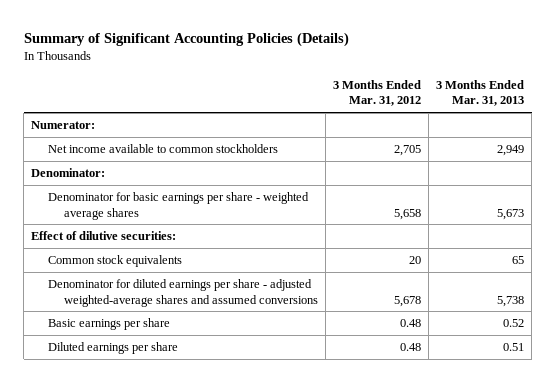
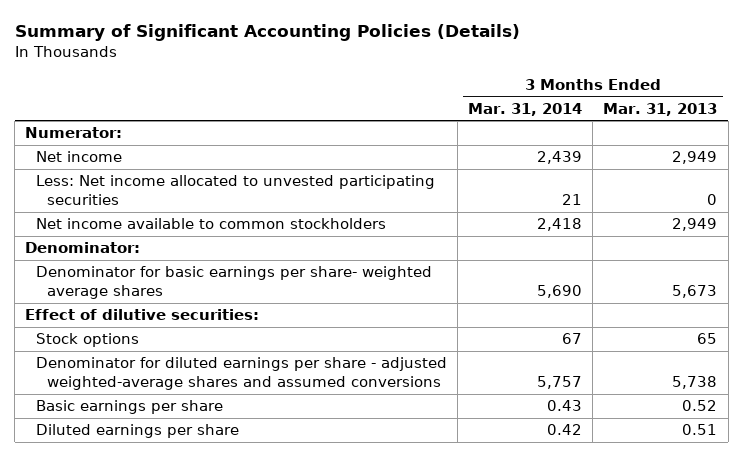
- | 3 Months Ended Mar. 31, 2012 | 3 Months Ended Mar. 31, 2013
+ | 3 Months Ended Mar. 31, 2014 | 3 Months Ended Mar. 31, 2013
+ Net income | 2,439 | 2,949
+ Less: Net income allocated to unvested participating securities | 21 | 0
- Denominator for basic earnings per share - weighted average shares | 5,658 | 5,673
+ Denominator for basic earnings per share- weighted average shares | 5,690 | 5,673
- Common stock equivalents | 20 | 65
+ Stock options | 67 | 65

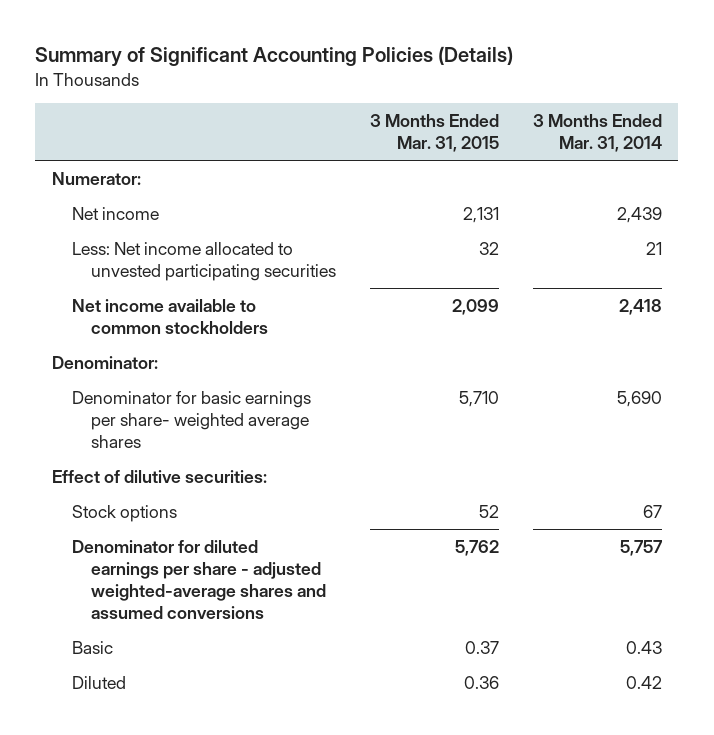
- | 3 Months Ended Mar. 31, 2014 | 3 Months Ended Mar. 31, 2013
+ | 3 Months Ended Mar. 31, 2015 | 3 Months Ended Mar. 31, 2014
- Basic earnings per share | 0.43 | 0.52
- Diluted earnings per share | 0.42 | 0.51
+ Basic | 0.37 | 0.43
+ Diluted | 0.36 | 0.42

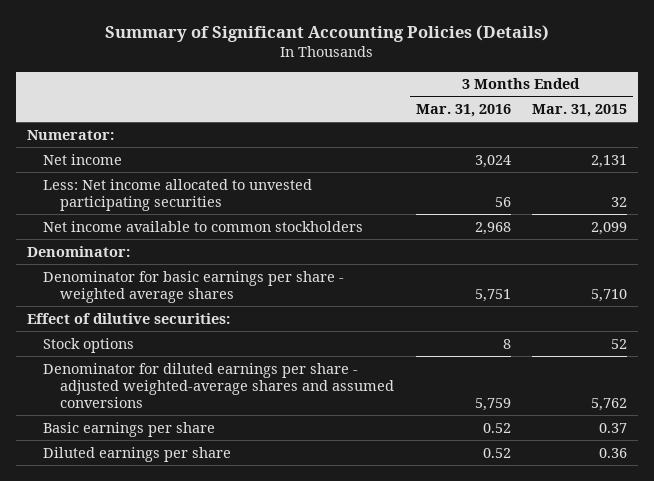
- | 3 Months Ended Mar. 31, 2015 | 3 Months Ended Mar. 31, 2014
+ | 3 Months Ended Mar. 31, 2016 | 3 Months Ended Mar. 31, 2015
- Denominator for basic earnings per share- weighted average shares | 5,710 | 5,690
+ Denominator for basic earnings per share - weighted average shares | 5,751 | 5,710
- Basic | 0.37 | 0.43
- Diluted | 0.36 | 0.42
+ Basic earnings per share | 0.52 | 0.37
+ Diluted earnings per share | 0.52 | 0.36

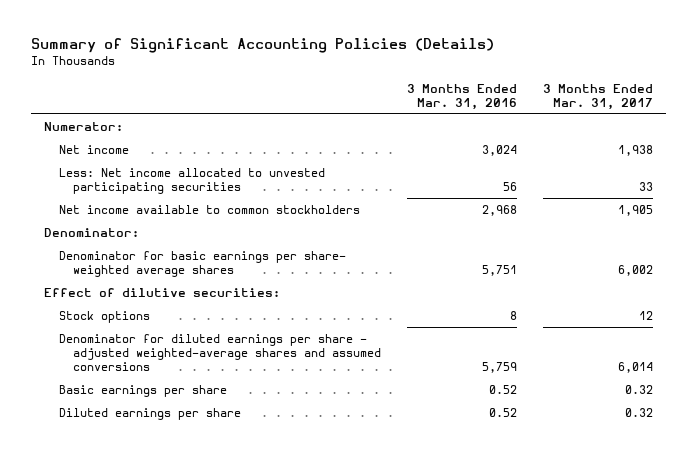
- | 3 Months Ended Mar. 31, 2016 | 3 Months Ended Mar. 31, 2015
+ | 3 Months Ended Mar. 31, 2016 | 3 Months Ended Mar. 31, 2017
- Denominator for basic earnings per share - weighted average shares | 5,751 | 5,710
+ Denominator for basic earnings per share- weighted average shares | 5,751 | 6,002

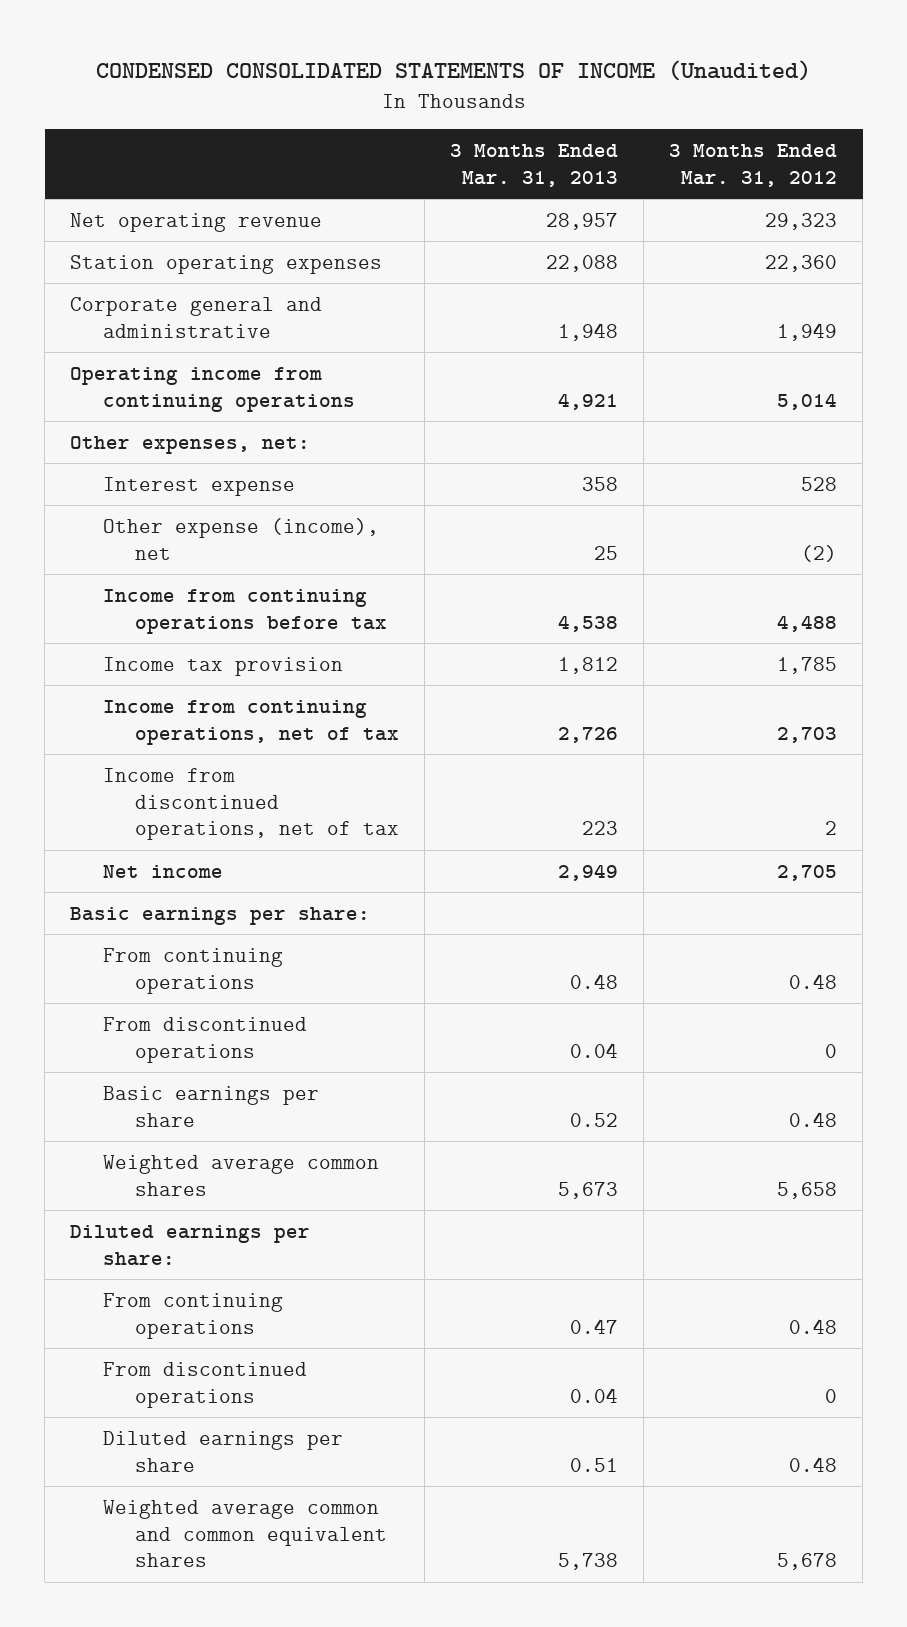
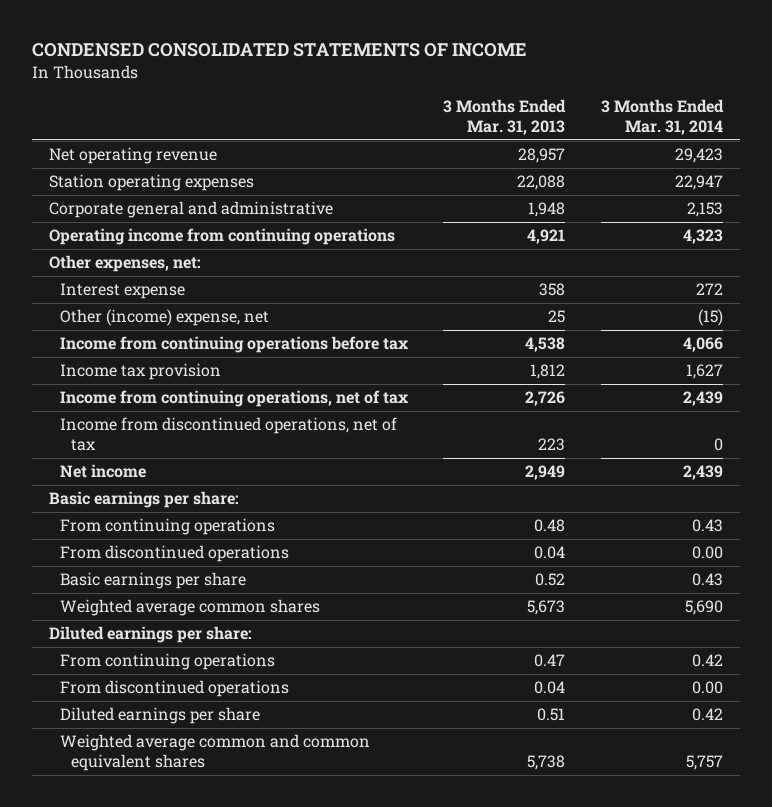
- CONDENSED CONSOLIDATED STATEMENTS OF INCOME (Unaudited)
+ CONDENSED CONSOLIDATED STATEMENTS OF INCOME
- | 3 Months Ended Mar. 31, 2013 | 3 Months Ended Mar. 31, 2012
+ | 3 Months Ended Mar. 31, 2013 | 3 Months Ended Mar. 31, 2014
- Other expense (income), net | 25 | (2)
+ Other (income) expense, net | 25 | (15)

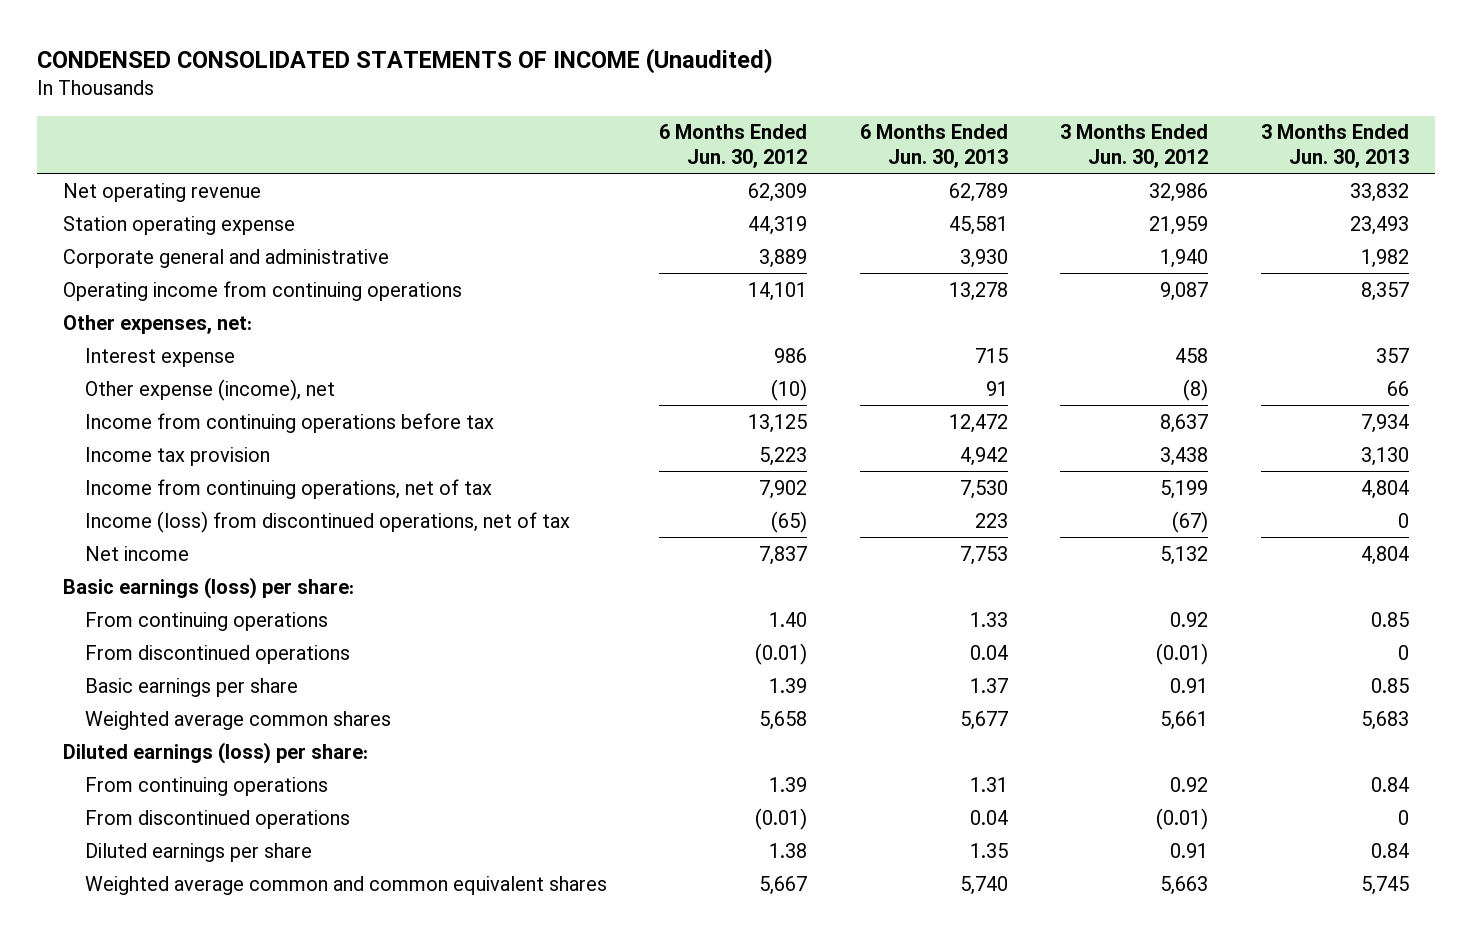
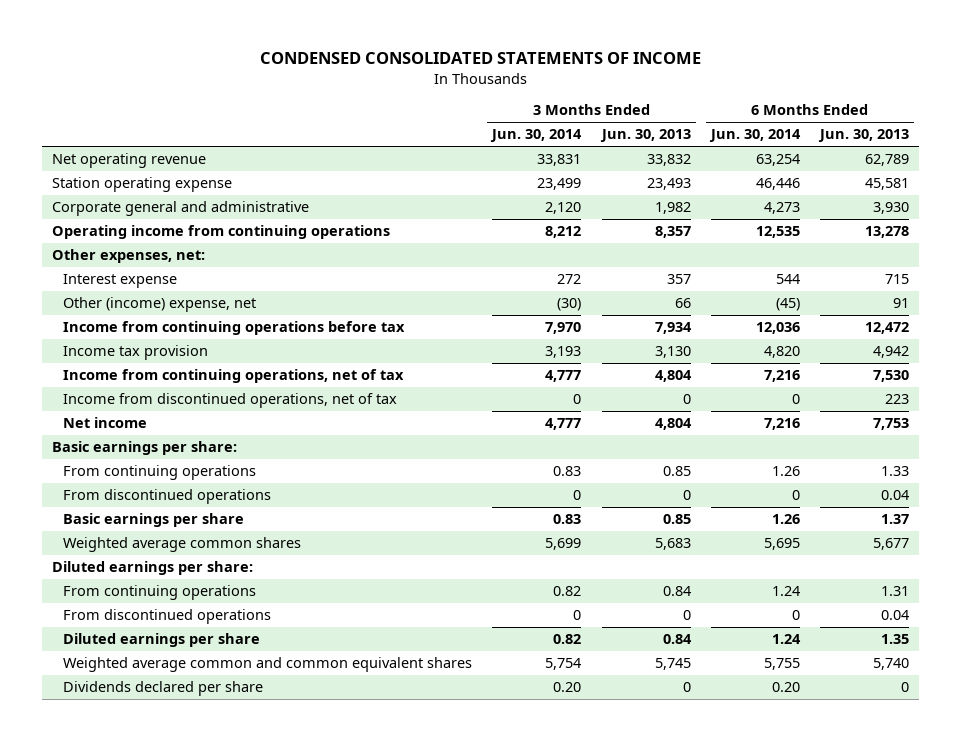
- CONDENSED CONSOLIDATED STATEMENTS OF INCOME (Unaudited)
+ CONDENSED CONSOLIDATED STATEMENTS OF INCOME
- | 6 Months Ended Jun. 30, 2012 | 6 Months Ended Jun. 30, 2013 | 3 Months Ended Jun. 30, 2012 | 3 Months Ended Jun. 30, 2013
+ | 3 Months Ended Jun. 30, 2014 | 3 Months Ended Jun. 30, 2013 | 6 Months Ended Jun. 30, 2014 | 6 Months Ended Jun. 30, 2013
- Other expense (income), net | (10) | 91 | (8) | 66
+ Other (income) expense, net | (30) | 66 | (45) | 91
- Income (loss) from discontinued operations, net of tax | (65) | 223 | (67) | 0
+ Income from discontinued operations, net of tax | 0 | 0 | 0 | 223
- Basic earnings (loss) per share:
+ Basic earnings per share:
- Diluted earnings (loss) per share:
+ Diluted earnings per share:
+ Dividends declared per share | 0.20 | 0 | 0.20 | 0

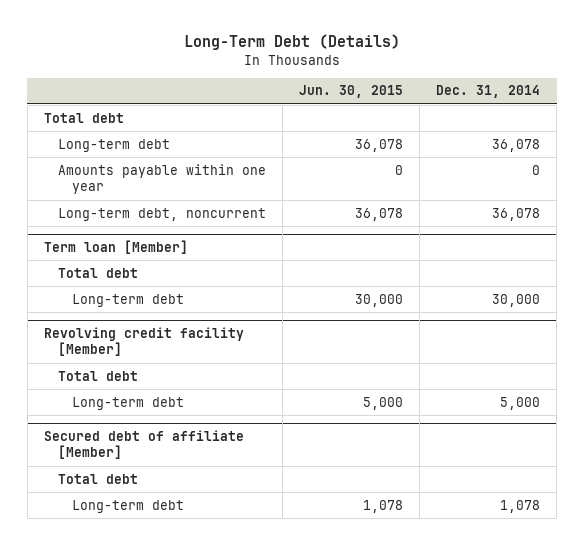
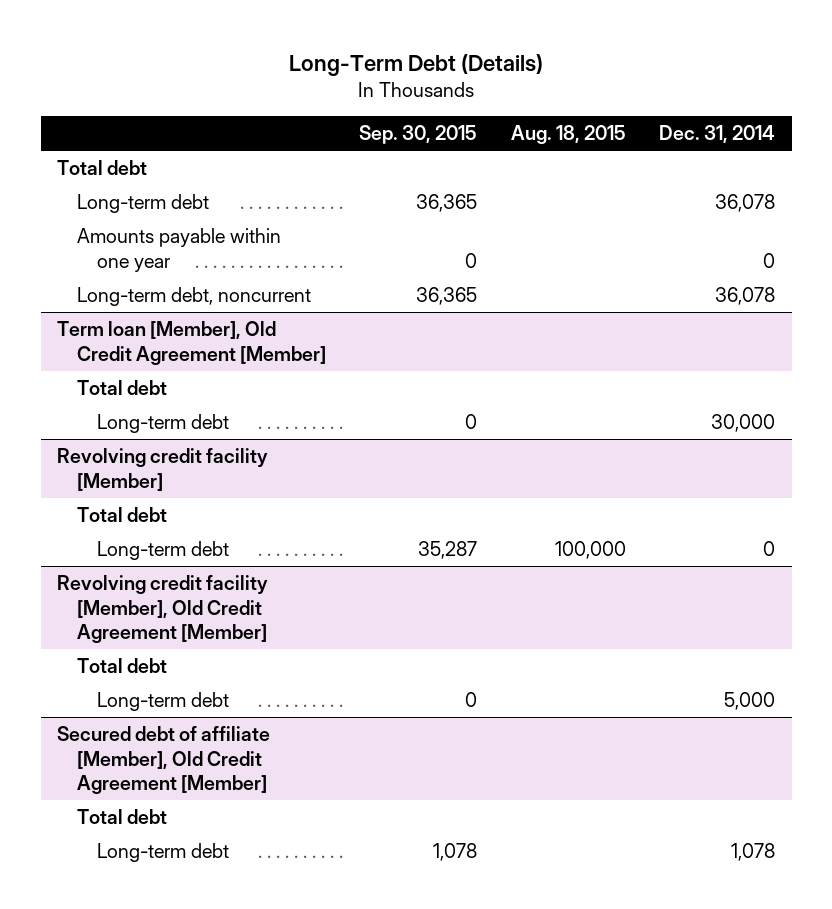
- | Jun. 30, 2015 | Dec. 31, 2014
+ | Sep. 30, 2015 | Aug. 18, 2015 | Dec. 31, 2014
- Term loan [Member]
+ Term loan [Member], Old Credit Agreement [Member]
@ Revolving credit facility [Member]
+ Long-term debt | 35,287 | 100,000 | 0
+ Revolving credit facility [Member], Old Credit Agreement [Member]
+ Total debt
- Secured debt of affiliate [Member]
+ Secured debt of affiliate [Member], Old Credit Agreement [Member]

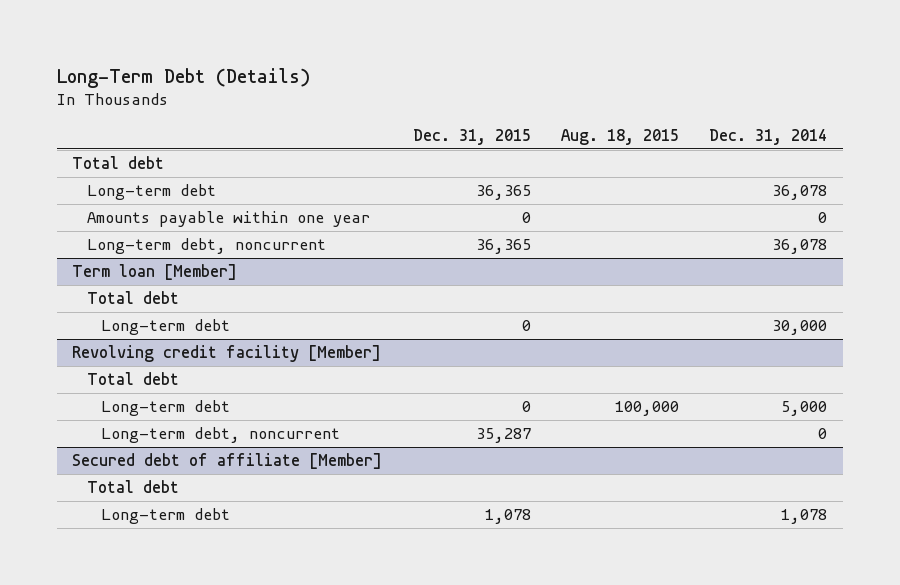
- | Sep. 30, 2015 | Aug. 18, 2015 | Dec. 31, 2014
+ | Dec. 31, 2015 | Aug. 18, 2015 | Dec. 31, 2014
- Term loan [Member], Old Credit Agreement [Member]
+ Term loan [Member]
@ Revolving credit facility [Member]
- Long-term debt | 35,287 | 100,000 | 0
- Revolving credit facility [Member], Old Credit Agreement [Member]
- Total debt
- Long-term debt | 0 | | 5,000
- Secured debt of affiliate [Member], Old Credit Agreement [Member]
@ Revolving credit facility [Member]
+ Long-term debt | 0 | 100,000 | 5,000
+ Long-term debt, noncurrent | 35,287 | | 0
+ Secured debt of affiliate [Member]

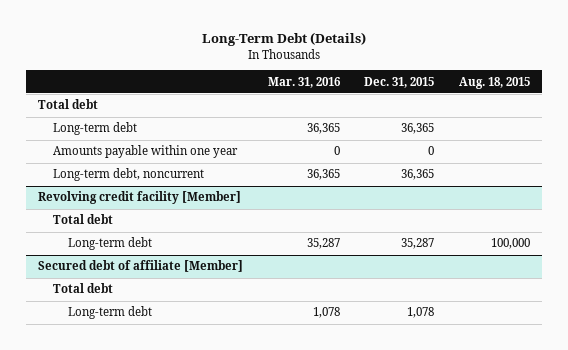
- | Dec. 31, 2015 | Aug. 18, 2015 | Dec. 31, 2014
+ | Mar. 31, 2016 | Dec. 31, 2015 | Aug. 18, 2015
- Term loan [Member]
- Total debt
- Long-term debt | 0 | | 30,000
@ Revolving credit facility [Member]
- Long-term debt | 0 | 100,000 | 5,000
- Long-term debt, noncurrent | 35,287 | | 0
+ Long-term debt | 35,287 | 35,287 | 100,000

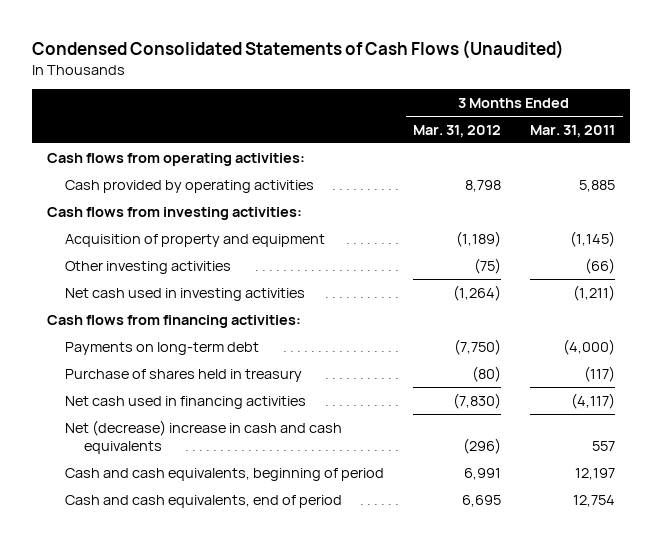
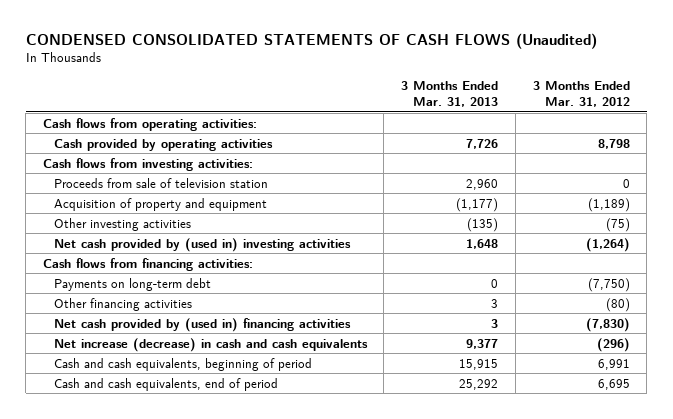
- Condensed Consolidated Statements of Cash Flows (Unaudited)
+ CONDENSED CONSOLIDATED STATEMENTS OF CASH FLOWS (Unaudited)
- | 3 Months Ended Mar. 31, 2012 | 3 Months Ended Mar. 31, 2011
+ | 3 Months Ended Mar. 31, 2013 | 3 Months Ended Mar. 31, 2012
+ Proceeds from sale of television station | 2,960 | 0
- Net cash used in investing activities | (1,264) | (1,211)
+ Net cash provided by (used in) investing activities | 1,648 | (1,264)
- Purchase of shares held in treasury | (80) | (117)
- Net cash used in financing activities | (7,830) | (4,117)
- Net (decrease) increase in cash and cash equivalents | (296) | 557
+ Other financing activities | 3 | (80)
+ Net cash provided by (used in) financing activities | 3 | (7,830)
+ Net increase (decrease) in cash and cash equivalents | 9,377 | (296)

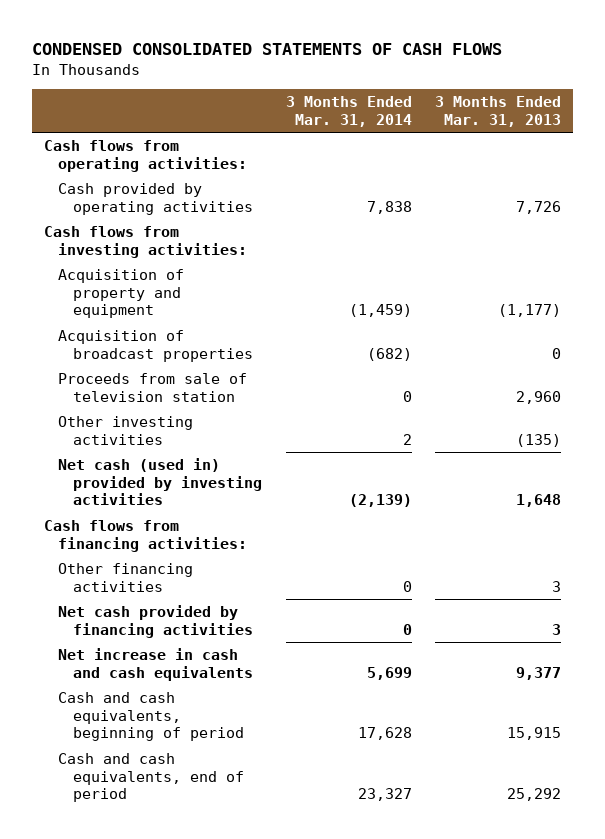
- CONDENSED CONSOLIDATED STATEMENTS OF CASH FLOWS (Unaudited)
+ CONDENSED CONSOLIDATED STATEMENTS OF CASH FLOWS
- | 3 Months Ended Mar. 31, 2013 | 3 Months Ended Mar. 31, 2012
+ | 3 Months Ended Mar. 31, 2014 | 3 Months Ended Mar. 31, 2013
+ Acquisition of broadcast properties | (682) | 0
moved down: Proceeds from sale of television station | 0 | 2,960
- Net cash provided by (used in) investing activities | 1,648 | (1,264)
+ Net cash (used in) provided by investing activities | (2,139) | 1,648
- Payments on long-term debt | 0 | (7,750)
- Net cash provided by (used in) financing activities | 3 | (7,830)
- Net increase (decrease) in cash and cash equivalents | 9,377 | (296)
+ Net cash provided by financing activities | 0 | 3
+ Net increase in cash and cash equivalents | 5,699 | 9,377

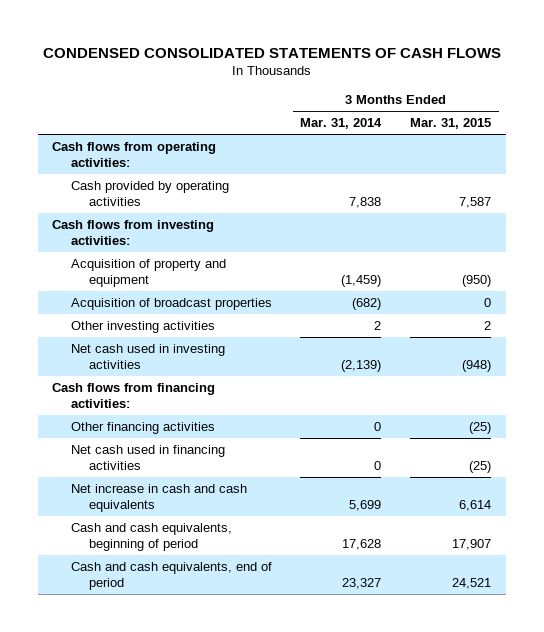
- | 3 Months Ended Mar. 31, 2014 | 3 Months Ended Mar. 31, 2013
+ | 3 Months Ended Mar. 31, 2014 | 3 Months Ended Mar. 31, 2015
- Proceeds from sale of television station | 0 | 2,960
- Net cash (used in) provided by investing activities | (2,139) | 1,648
+ Net cash used in investing activities | (2,139) | (948)
- Net cash provided by financing activities | 0 | 3
+ Net cash used in financing activities | 0 | (25)

